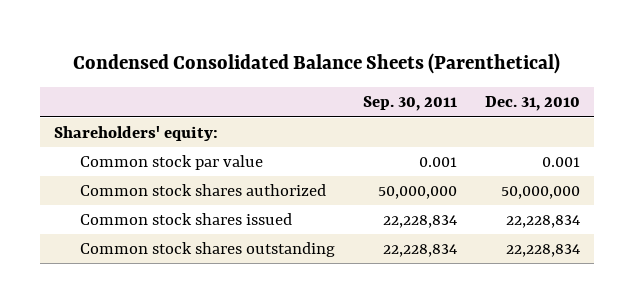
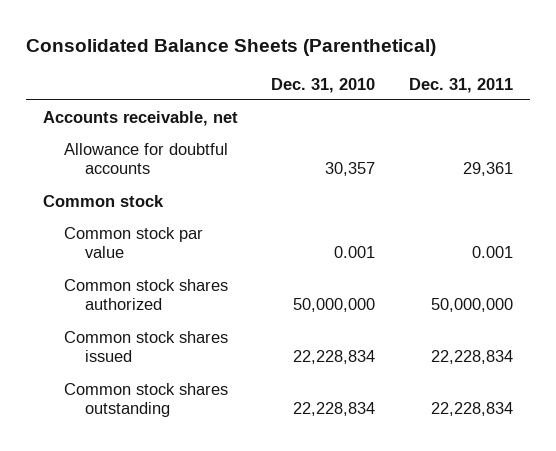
- Condensed Consolidated Balance Sheets (Parenthetical)
+ Consolidated Balance Sheets (Parenthetical)
- | Sep. 30, 2011 | Dec. 31, 2010
+ | Dec. 31, 2010 | Dec. 31, 2011
- Shareholders' equity:
+ Accounts receivable, net
+ Allowance for doubtful accounts | 30,357 | 29,361
+ Common stock

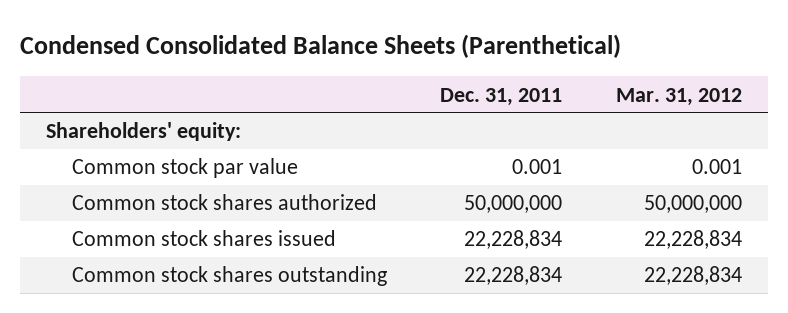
- Consolidated Balance Sheets (Parenthetical)
+ Condensed Consolidated Balance Sheets (Parenthetical)
- | Dec. 31, 2010 | Dec. 31, 2011
+ | Dec. 31, 2011 | Mar. 31, 2012
- Accounts receivable, net
- Allowance for doubtful accounts | 30,357 | 29,361
- Common stock
+ Shareholders' equity:

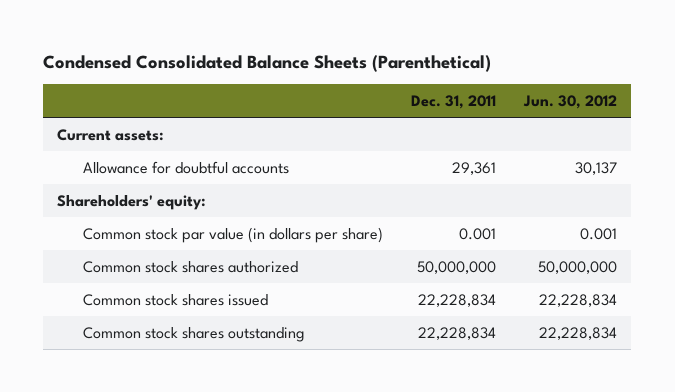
- | Dec. 31, 2011 | Mar. 31, 2012
+ | Dec. 31, 2011 | Jun. 30, 2012
+ Current assets:
+ Allowance for doubtful accounts | 29,361 | 30,137
- Common stock par value | 0.001 | 0.001
+ Common stock par value (in dollars per share) | 0.001 | 0.001

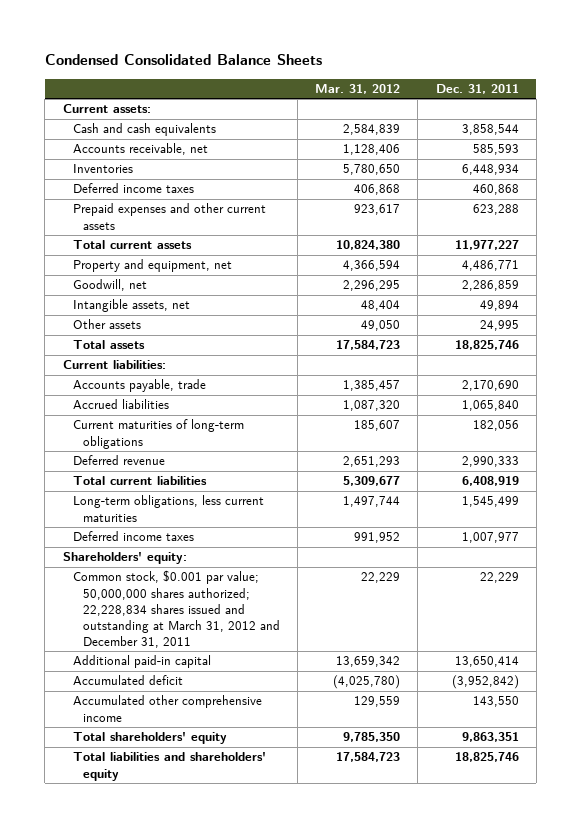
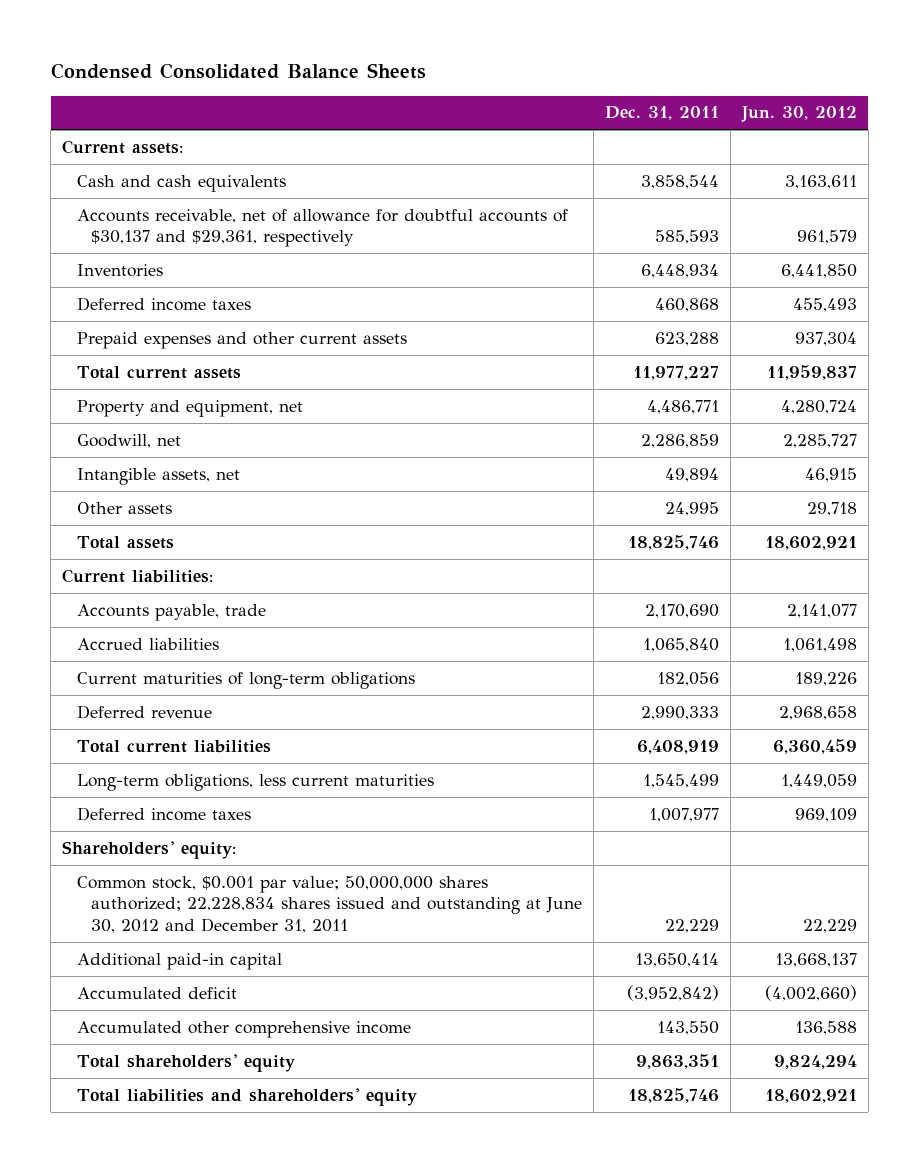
- | Mar. 31, 2012 | Dec. 31, 2011
+ | Dec. 31, 2011 | Jun. 30, 2012
- Accounts receivable, net | 1,128,406 | 585,593
+ Accounts receivable, net of allowance for doubtful accounts of $30,137 and $29,361, respectively | 585,593 | 961,579
- Common stock, $0.001 par value; 50,000,000 shares authorized; 22,228,834 shares issued and outstanding at March 31, 2012 and December 31, 2011 | 22,229 | 22,229
+ Common stock, $0.001 par value; 50,000,000 shares authorized; 22,228,834 shares issued and outstanding at June 30, 2012 and December 31, 2011 | 22,229 | 22,229

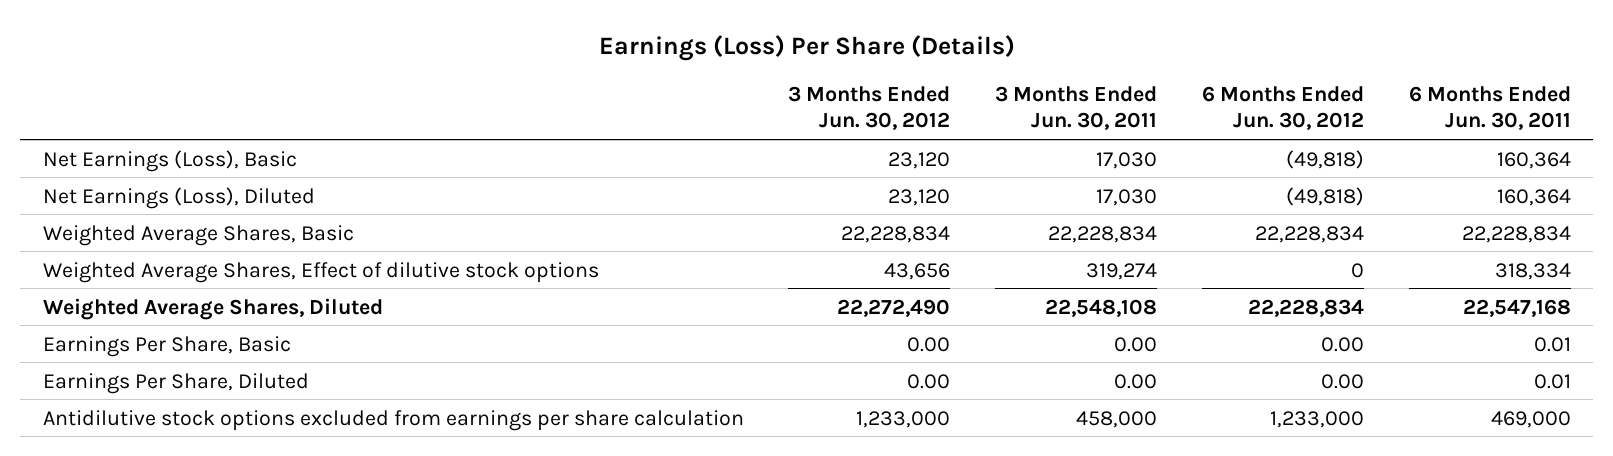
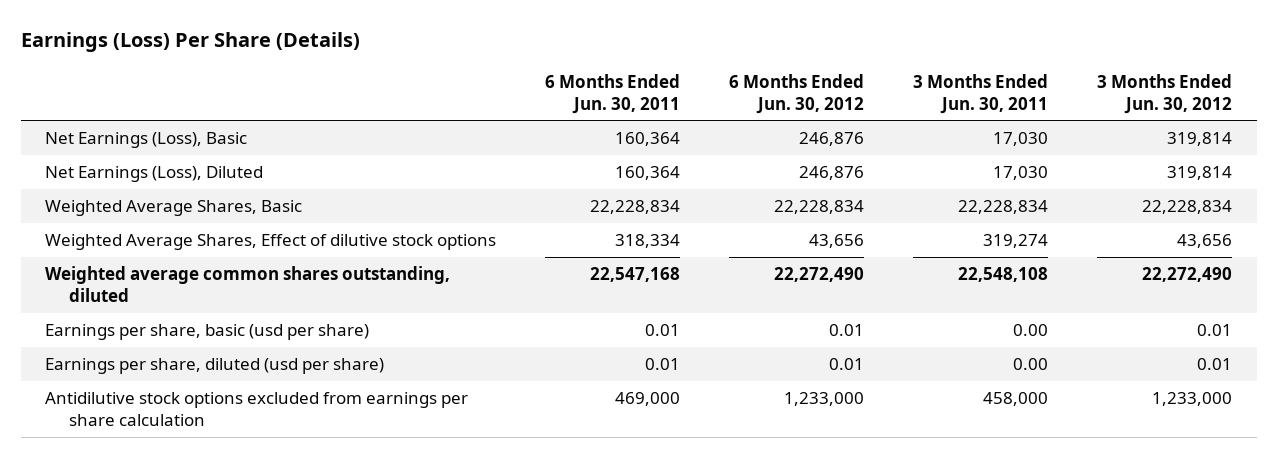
- | 3 Months Ended Jun. 30, 2012 | 3 Months Ended Jun. 30, 2011 | 6 Months Ended Jun. 30, 2012 | 6 Months Ended Jun. 30, 2011
+ | 6 Months Ended Jun. 30, 2011 | 6 Months Ended Jun. 30, 2012 | 3 Months Ended Jun. 30, 2011 | 3 Months Ended Jun. 30, 2012
- Net Earnings (Loss), Basic | 23,120 | 17,030 | (49,818) | 160,364
- Net Earnings (Loss), Diluted | 23,120 | 17,030 | (49,818) | 160,364
+ Net Earnings (Loss), Basic | 160,364 | 246,876 | 17,030 | 319,814
+ Net Earnings (Loss), Diluted | 160,364 | 246,876 | 17,030 | 319,814
- Weighted Average Shares, Effect of dilutive stock options | 43,656 | 319,274 | 0 | 318,334
- Weighted Average Shares, Diluted | 22,272,490 | 22,548,108 | 22,228,834 | 22,547,168
- Earnings Per Share, Basic | 0.00 | 0.00 | 0.00 | 0.01
- Earnings Per Share, Diluted | 0.00 | 0.00 | 0.00 | 0.01
+ Weighted Average Shares, Effect of dilutive stock options | 318,334 | 43,656 | 319,274 | 43,656
+ Weighted average common shares outstanding, diluted | 22,547,168 | 22,272,490 | 22,548,108 | 22,272,490
+ Earnings per share, basic (usd per share) | 0.01 | 0.01 | 0.00 | 0.01
+ Earnings per share, diluted (usd per share) | 0.01 | 0.01 | 0.00 | 0.01

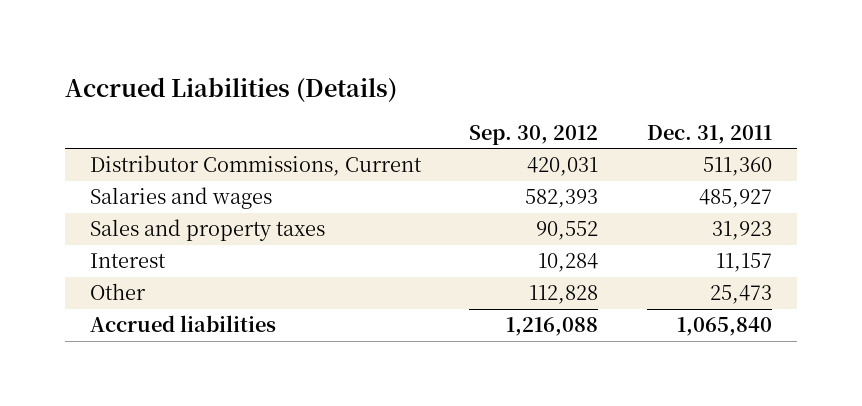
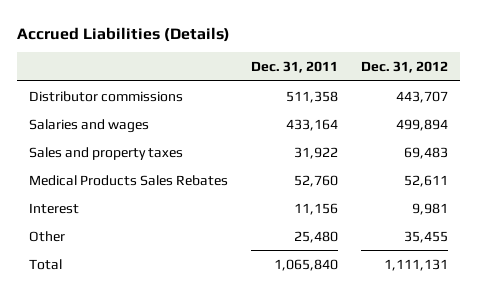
- | Sep. 30, 2012 | Dec. 31, 2011
+ | Dec. 31, 2011 | Dec. 31, 2012
- Distributor Commissions, Current | 420,031 | 511,360
- Salaries and wages | 582,393 | 485,927
- Sales and property taxes | 90,552 | 31,923
- Interest | 10,284 | 11,157
- Other | 112,828 | 25,473
- Accrued liabilities | 1,216,088 | 1,065,840
+ Distributor commissions | 511,358 | 443,707
+ Salaries and wages | 433,164 | 499,894
+ Sales and property taxes | 31,922 | 69,483
+ Medical Products Sales Rebates | 52,760 | 52,611
+ Interest | 11,156 | 9,981
+ Other | 25,480 | 35,455
+ Total | 1,065,840 | 1,111,131

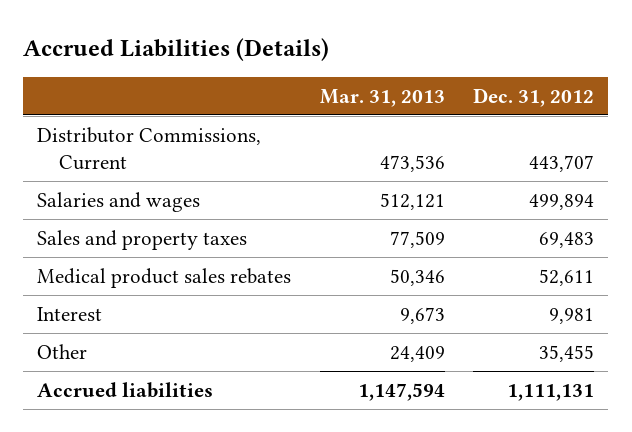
- | Dec. 31, 2011 | Dec. 31, 2012
+ | Mar. 31, 2013 | Dec. 31, 2012
- Distributor commissions | 511,358 | 443,707
+ Distributor Commissions, Current | 473,536 | 443,707
- Medical Products Sales Rebates | 52,760 | 52,611
+ Medical product sales rebates | 50,346 | 52,611
- Total | 1,065,840 | 1,111,131
+ Accrued liabilities | 1,147,594 | 1,111,131

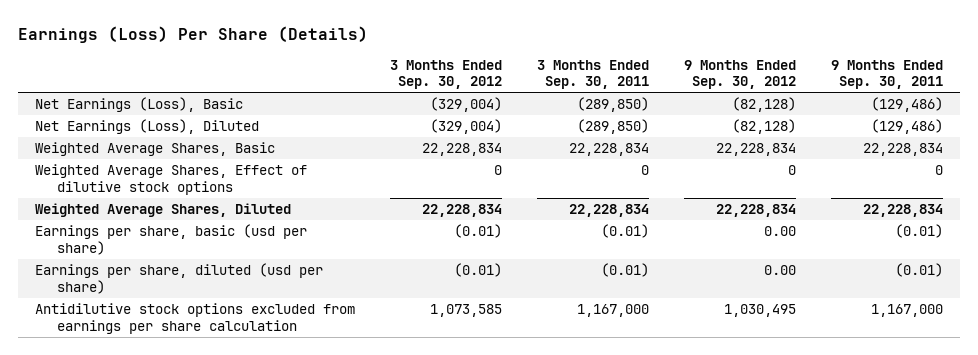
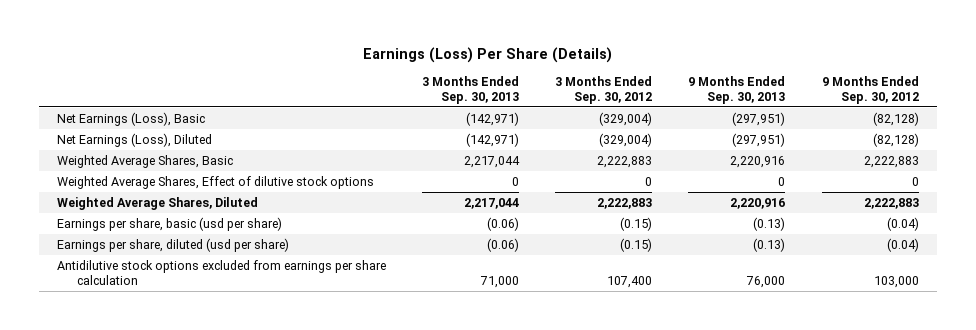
- | 3 Months Ended Sep. 30, 2012 | 3 Months Ended Sep. 30, 2011 | 9 Months Ended Sep. 30, 2012 | 9 Months Ended Sep. 30, 2011
+ | 3 Months Ended Sep. 30, 2013 | 3 Months Ended Sep. 30, 2012 | 9 Months Ended Sep. 30, 2013 | 9 Months Ended Sep. 30, 2012
- Weighted Average Shares, Basic | 22,228,834 | 22,228,834 | 22,228,834 | 22,228,834
+ Weighted Average Shares, Basic | 2,217,044 | 2,222,883 | 2,220,916 | 2,222,883
- Weighted Average Shares, Diluted | 22,228,834 | 22,228,834 | 22,228,834 | 22,228,834
- Earnings per share, basic (usd per share) | (0.01) | (0.01) | 0.00 | (0.01)
- Earnings per share, diluted (usd per share) | (0.01) | (0.01) | 0.00 | (0.01)
- Antidilutive stock options excluded from earnings per share calculation | 1,073,585 | 1,167,000 | 1,030,495 | 1,167,000
+ Weighted Average Shares, Diluted | 2,217,044 | 2,222,883 | 2,220,916 | 2,222,883
+ Earnings per share, basic (usd per share) | (0.06) | (0.15) | (0.13) | (0.04)
+ Earnings per share, diluted (usd per share) | (0.06) | (0.15) | (0.13) | (0.04)
+ Antidilutive stock options excluded from earnings per share calculation | 71,000 | 107,400 | 76,000 | 103,000

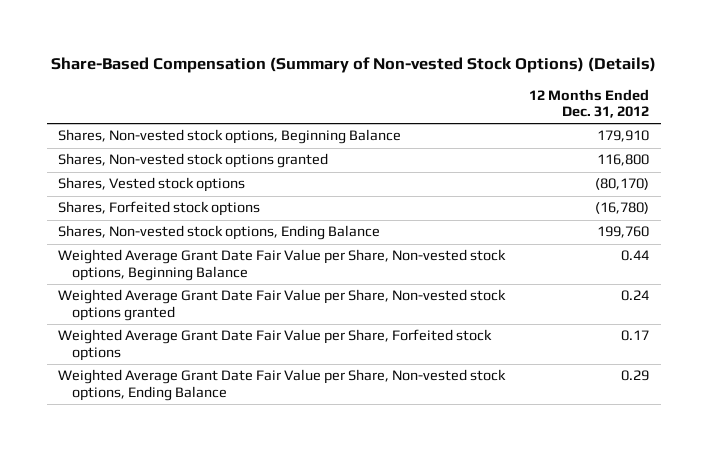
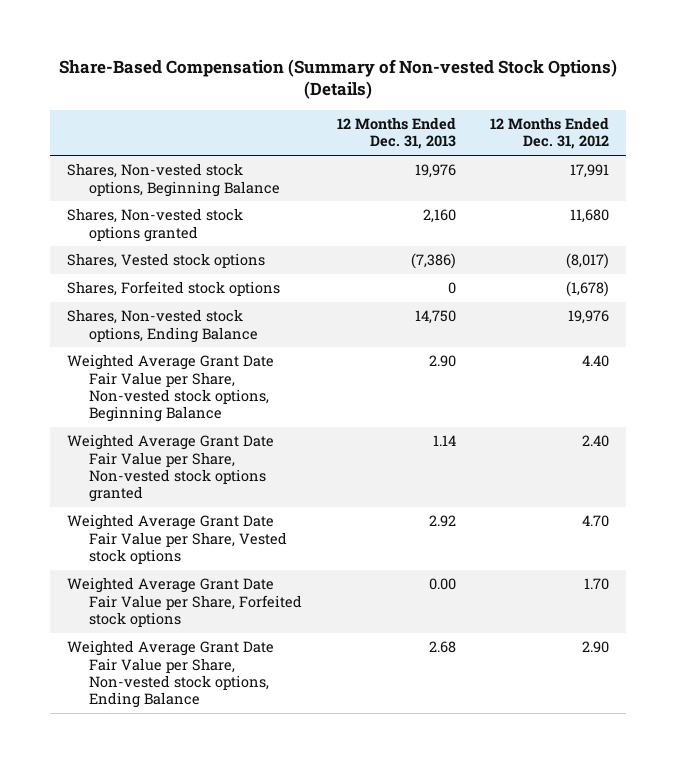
- | 12 Months Ended Dec. 31, 2012
+ | 12 Months Ended Dec. 31, 2013 | 12 Months Ended Dec. 31, 2012
- Shares, Non-vested stock options, Beginning Balance | 179,910
- Shares, Non-vested stock options granted | 116,800
- Shares, Vested stock options | (80,170)
- Shares, Forfeited stock options | (16,780)
- Shares, Non-vested stock options, Ending Balance | 199,760
- Weighted Average Grant Date Fair Value per Share, Non-vested stock options, Beginning Balance | 0.44
- Weighted Average Grant Date Fair Value per Share, Non-vested stock options granted | 0.24
- Weighted Average Grant Date Fair Value per Share, Forfeited stock options | 0.17
- Weighted Average Grant Date Fair Value per Share, Non-vested stock options, Ending Balance | 0.29
+ Shares, Non-vested stock options, Beginning Balance | 19,976 | 17,991
+ Shares, Non-vested stock options granted | 2,160 | 11,680
+ Shares, Vested stock options | (7,386) | (8,017)
+ Shares, Forfeited stock options | 0 | (1,678)
+ Shares, Non-vested stock options, Ending Balance | 14,750 | 19,976
+ Weighted Average Grant Date Fair Value per Share, Non-vested stock options, Beginning Balance | 2.90 | 4.40
+ Weighted Average Grant Date Fair Value per Share, Non-vested stock options granted | 1.14 | 2.40
+ Weighted Average Grant Date Fair Value per Share, Vested stock options | 2.92 | 4.70
+ Weighted Average Grant Date Fair Value per Share, Forfeited stock options | 0.00 | 1.70
+ Weighted Average Grant Date Fair Value per Share, Non-vested stock options, Ending Balance | 2.68 | 2.90

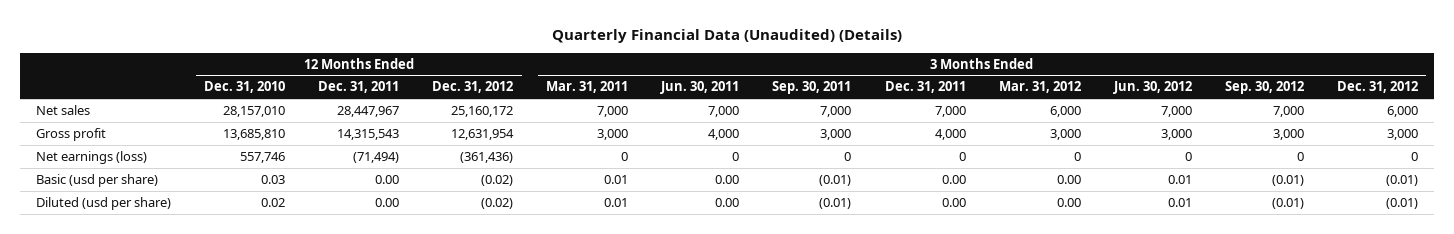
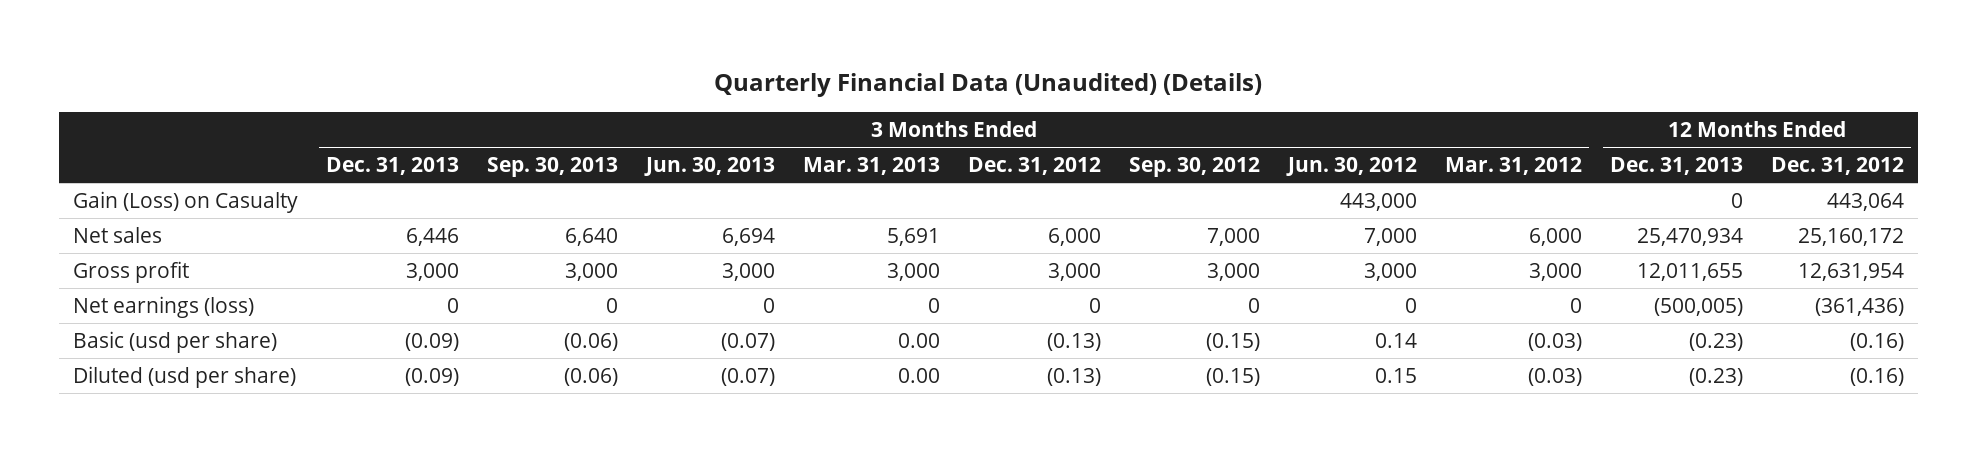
- | 12 Months Ended Dec. 31, 2010 | 12 Months Ended Dec. 31, 2011 | 12 Months Ended Dec. 31, 2012 | 3 Months Ended Mar. 31, 2011 | 3 Months Ended Jun. 30, 2011 | 3 Months Ended Sep. 30, 2011 | 3 Months Ended Dec. 31, 2011 | 3 Months Ended Mar. 31, 2012 | 3 Months Ended Jun. 30, 2012 | 3 Months Ended Sep. 30, 2012 | 3 Months Ended Dec. 31, 2012
+ | 3 Months Ended Dec. 31, 2013 | 3 Months Ended Sep. 30, 2013 | 3 Months Ended Jun. 30, 2013 | 3 Months Ended Mar. 31, 2013 | 3 Months Ended Dec. 31, 2012 | 3 Months Ended Sep. 30, 2012 | 3 Months Ended Jun. 30, 2012 | 3 Months Ended Mar. 31, 2012 | 12 Months Ended Dec. 31, 2013 | 12 Months Ended Dec. 31, 2012
+ Gain (Loss) on Casualty | | | | | | | 443,000 | | 0 | 443,064
- Basic (usd per share) | 0.03 | 0.00 | (0.02) | 0.01 | 0.00 | (0.01) | 0.00 | 0.00 | 0.01 | (0.01) | (0.01)
- Diluted (usd per share) | 0.02 | 0.00 | (0.02) | 0.01 | 0.00 | (0.01) | 0.00 | 0.00 | 0.01 | (0.01) | (0.01)
+ Basic (usd per share) | (0.09) | (0.06) | (0.07) | 0.00 | (0.13) | (0.15) | 0.14 | (0.03) | (0.23) | (0.16)
+ Diluted (usd per share) | (0.09) | (0.06) | (0.07) | 0.00 | (0.13) | (0.15) | 0.15 | (0.03) | (0.23) | (0.16)

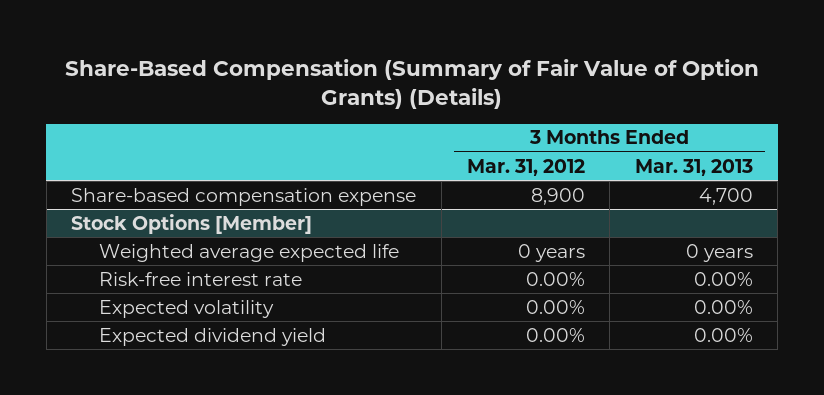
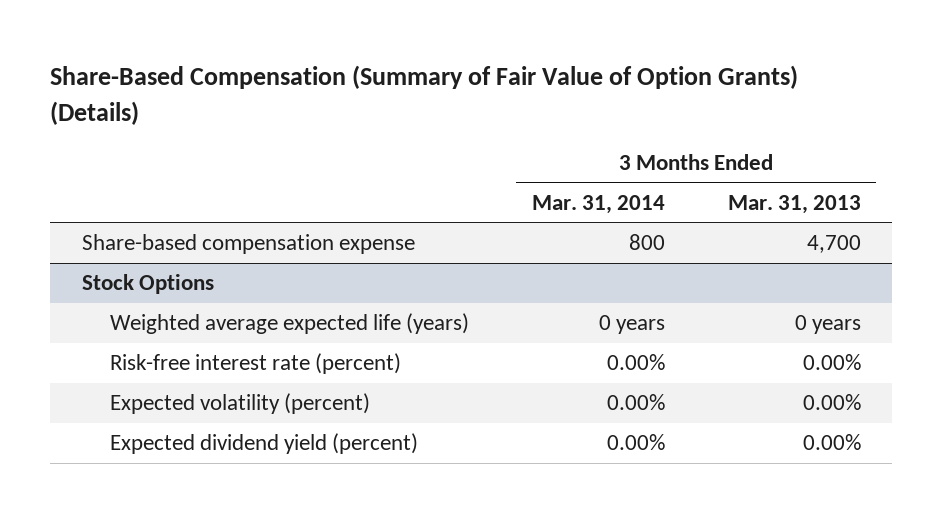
- | 3 Months Ended Mar. 31, 2012 | 3 Months Ended Mar. 31, 2013
+ | 3 Months Ended Mar. 31, 2014 | 3 Months Ended Mar. 31, 2013
- Stock Options [Member]
- Weighted average expected life | 0 years | 0 years
- Risk-free interest rate | 0.00% | 0.00%
- Expected volatility | 0.00% | 0.00%
- Expected dividend yield | 0.00% | 0.00%
+ Stock Options
+ Weighted average expected life (years) | 0 years | 0 years
+ Risk-free interest rate (percent) | 0.00% | 0.00%
+ Expected volatility (percent) | 0.00% | 0.00%
+ Expected dividend yield (percent) | 0.00% | 0.00%

